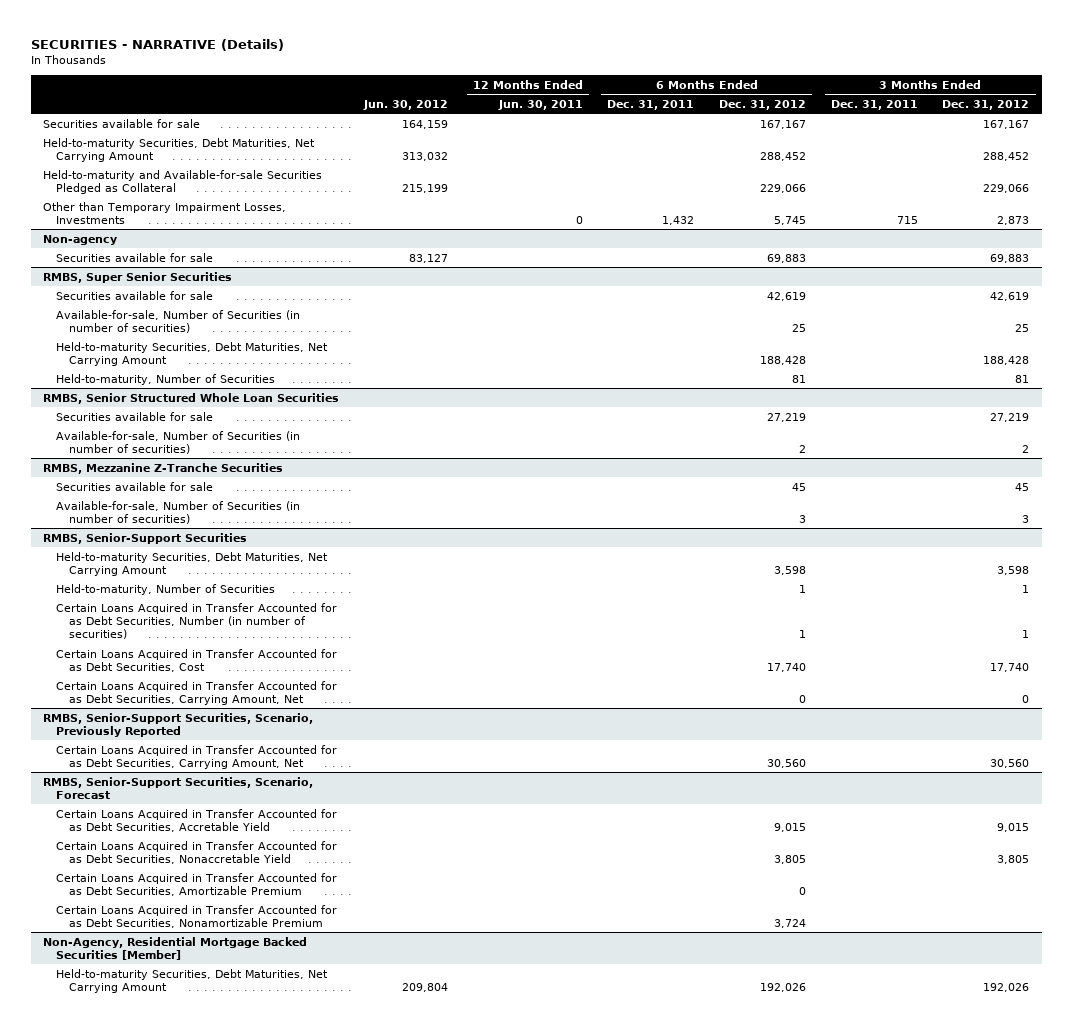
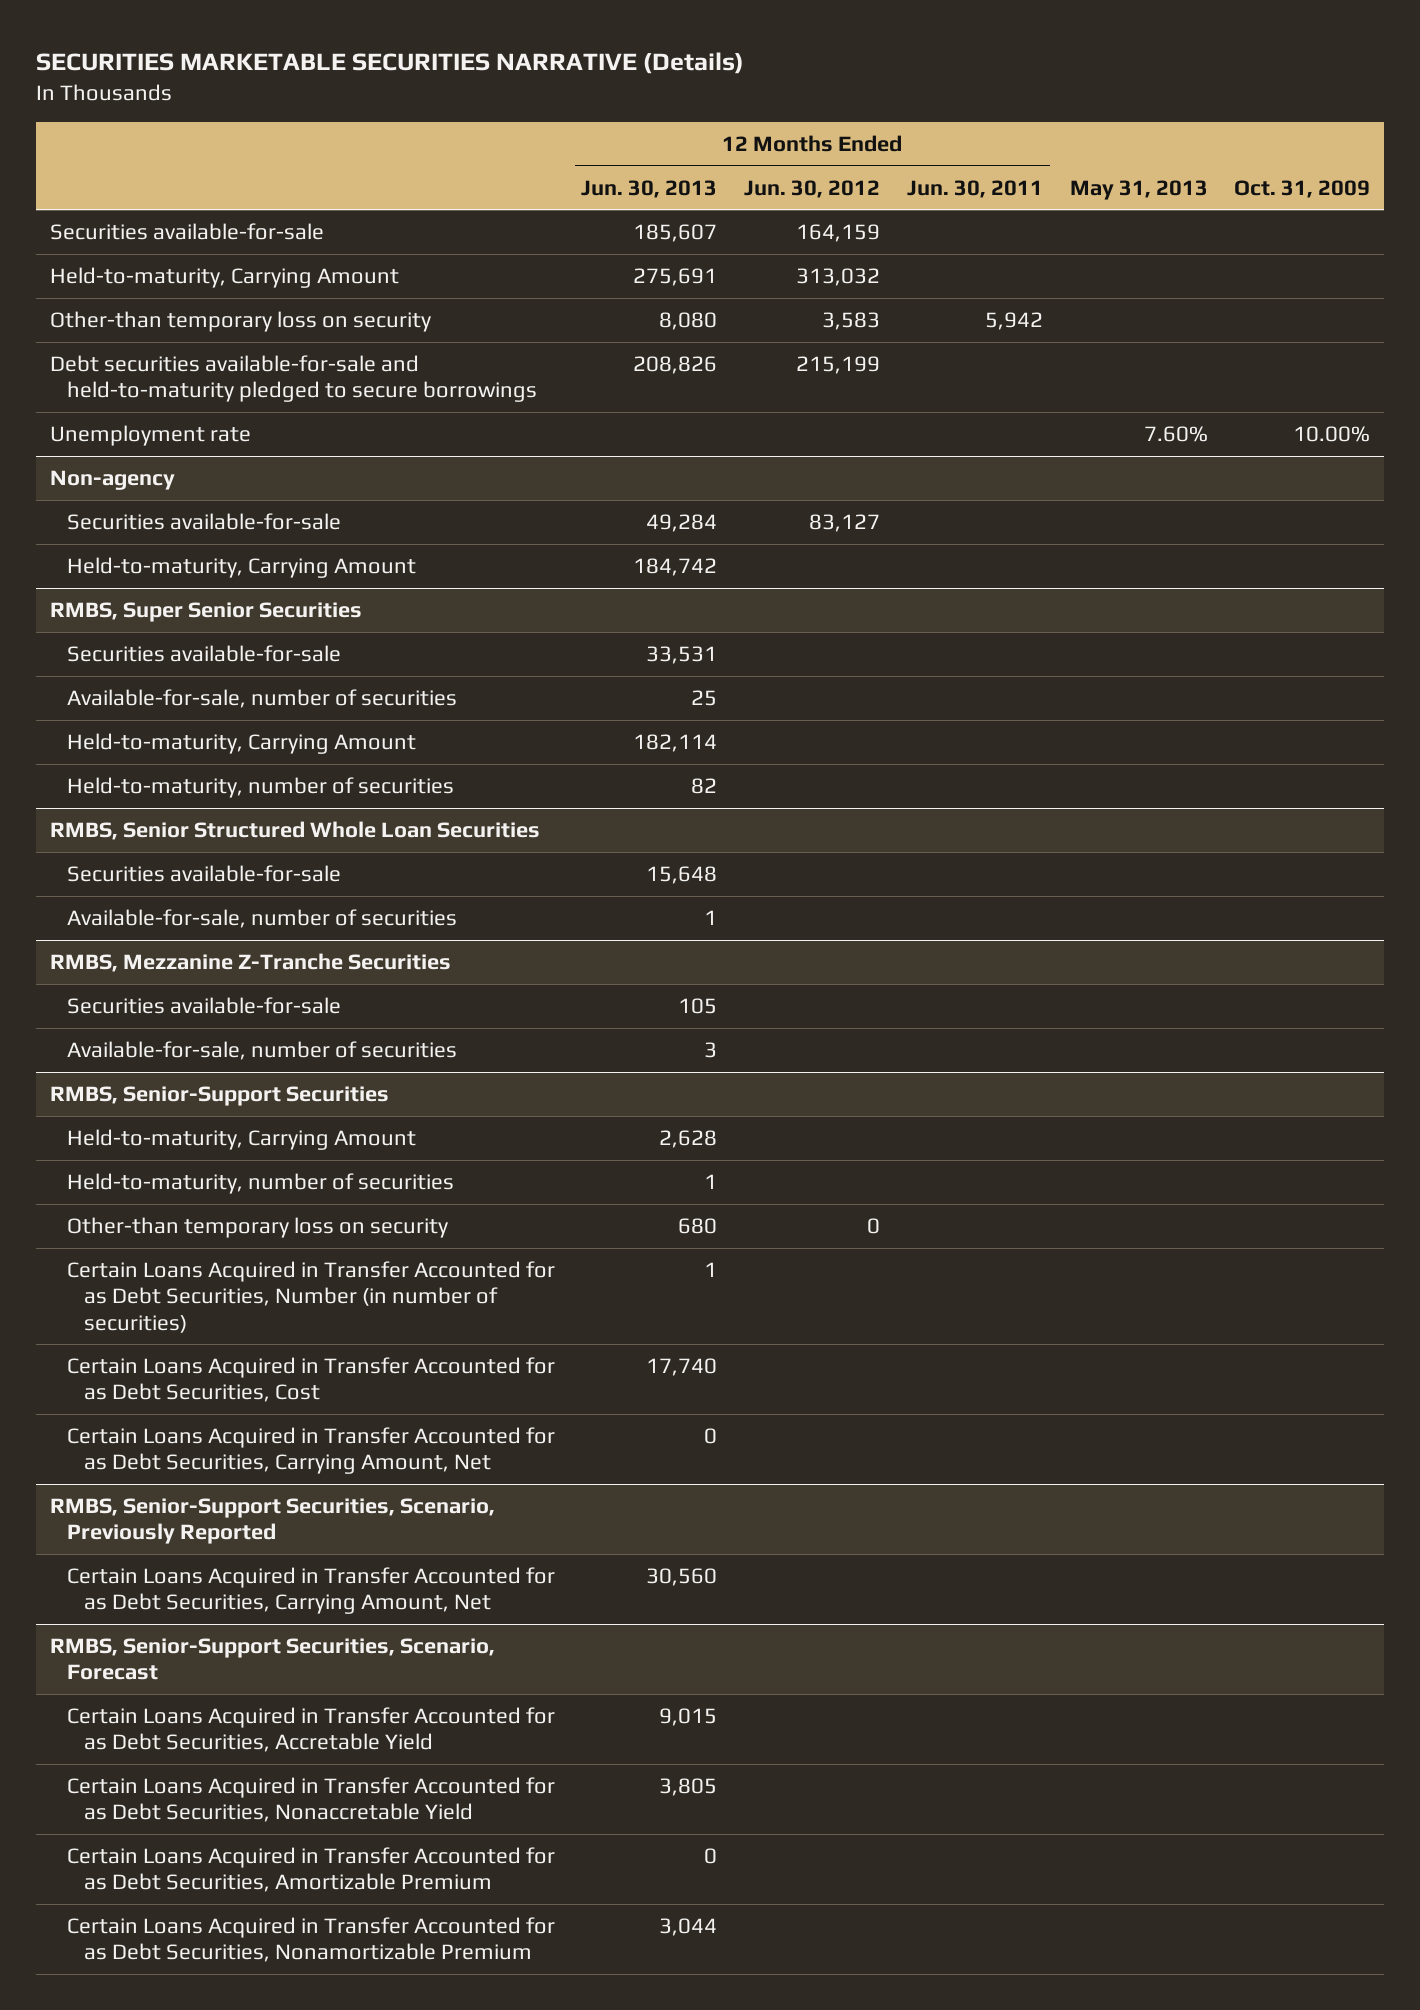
- SECURITIES - NARRATIVE (Details)
+ SECURITIES MARKETABLE SECURITIES NARRATIVE (Details)
- | Jun. 30, 2012 | 12 Months Ended Jun. 30, 2011 | 6 Months Ended Dec. 31, 2011 | 6 Months Ended Dec. 31, 2012 | 3 Months Ended Dec. 31, 2011 | 3 Months Ended Dec. 31, 2012
+ | 12 Months Ended Jun. 30, 2013 | 12 Months Ended Jun. 30, 2012 | 12 Months Ended Jun. 30, 2011 | May 31, 2013 | Oct. 31, 2009
- Securities available for sale | 164,159 | | | 167,167 | | 167,167
- Held-to-maturity Securities, Debt Maturities, Net Carrying Amount | 313,032 | | | 288,452 | | 288,452
- Held-to-maturity and Available-for-sale Securities Pledged as Collateral | 215,199 | | | 229,066 | | 229,066
- Other than Temporary Impairment Losses, Investments | | 0 | 1,432 | 5,745 | 715 | 2,873
+ Securities available-for-sale | 185,607 | 164,159 | | |
+ Held-to-maturity, Carrying Amount | 275,691 | 313,032 | | |
+ Other-than temporary loss on security | 8,080 | 3,583 | 5,942 | |
+ Debt securities available-for-sale and held-to-maturity pledged to secure borrowings | 208,826 | 215,199 | | |
+ Unemployment rate | | | | 7.60% | 10.00%
@ Non-agency
- Securities available for sale | 83,127 | | | 69,883 | | 69,883
+ Securities available-for-sale | 49,284 | 83,127 | | |
+ Held-to-maturity, Carrying Amount | 184,742 | | | |
@ RMBS, Super Senior Securities
- Securities available for sale | | | | 42,619 | | 42,619
- Available-for-sale, Number of Securities (in number of securities) | | | | 25 | | 25
- Held-to-maturity Securities, Debt Maturities, Net Carrying Amount | | | | 188,428 | | 188,428
- Held-to-maturity, Number of Securities | | | | 81 | | 81
+ Securities available-for-sale | 33,531 | | | |
+ Available-for-sale, number of securities | 25 | | | |
+ Held-to-maturity, Carrying Amount | 182,114 | | | |
+ Held-to-maturity, number of securities | 82 | | | |
@ RMBS, Senior Structured Whole Loan Securities
- Securities available for sale | | | | 27,219 | | 27,219
- Available-for-sale, Number of Securities (in number of securities) | | | | 2 | | 2
+ Securities available-for-sale | 15,648 | | | |
+ Available-for-sale, number of securities | 1 | | | |
@ RMBS, Mezzanine Z-Tranche Securities
- Securities available for sale | | | | 45 | | 45
- Available-for-sale, Number of Securities (in number of securities) | | | | 3 | | 3
+ Securities available-for-sale | 105 | | | |
+ Available-for-sale, number of securities | 3 | | | |
@ RMBS, Senior-Support Securities
- Held-to-maturity Securities, Debt Maturities, Net Carrying Amount | | | | 3,598 | | 3,598
- Held-to-maturity, Number of Securities | | | | 1 | | 1
+ Held-to-maturity, Carrying Amount | 2,628 | | | |
+ Held-to-maturity, number of securities | 1 | | | |
+ Other-than temporary loss on security | 680 | 0 | | |
- Non-Agency, Residential Mortgage Backed Securities [Member]
- Held-to-maturity Securities, Debt Maturities, Net Carrying Amount | 209,804 | | | 192,026 | | 192,026

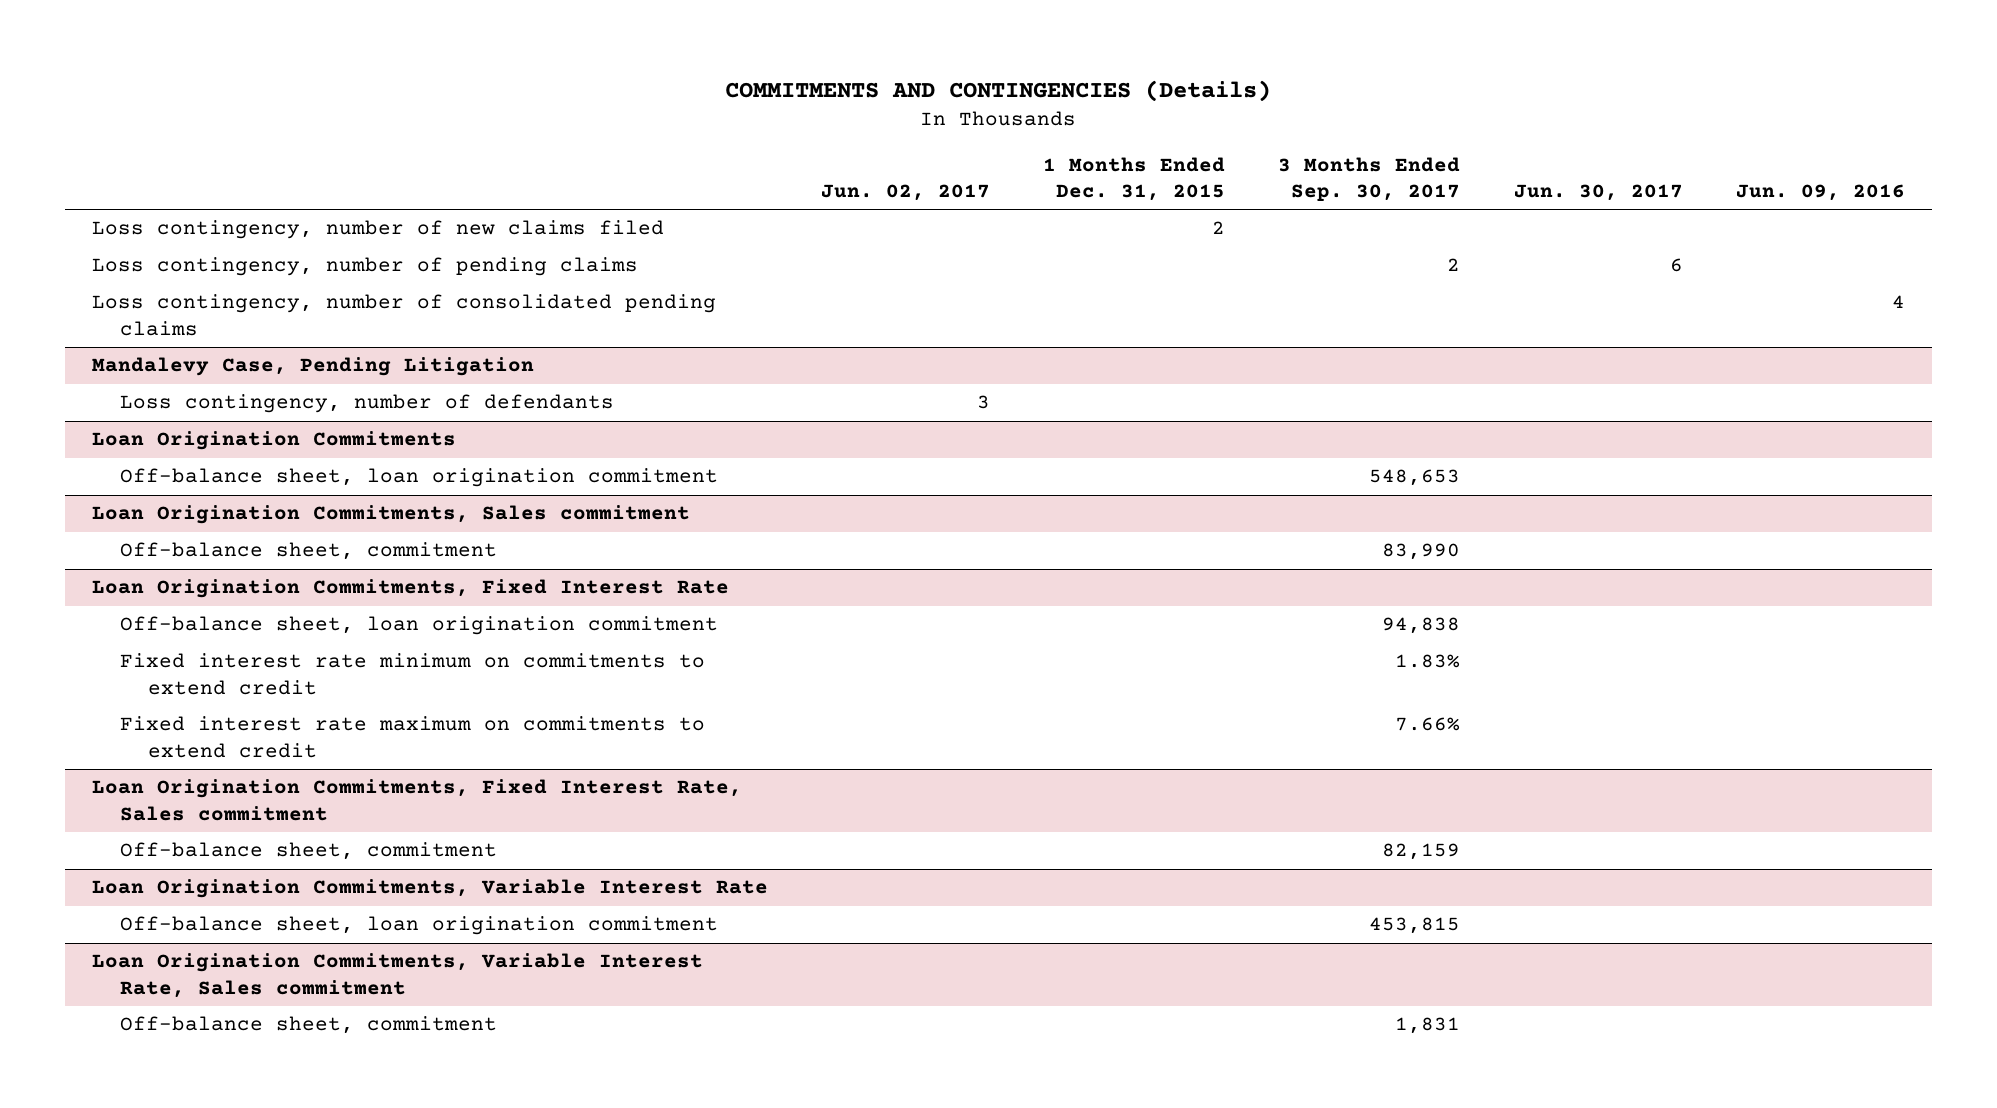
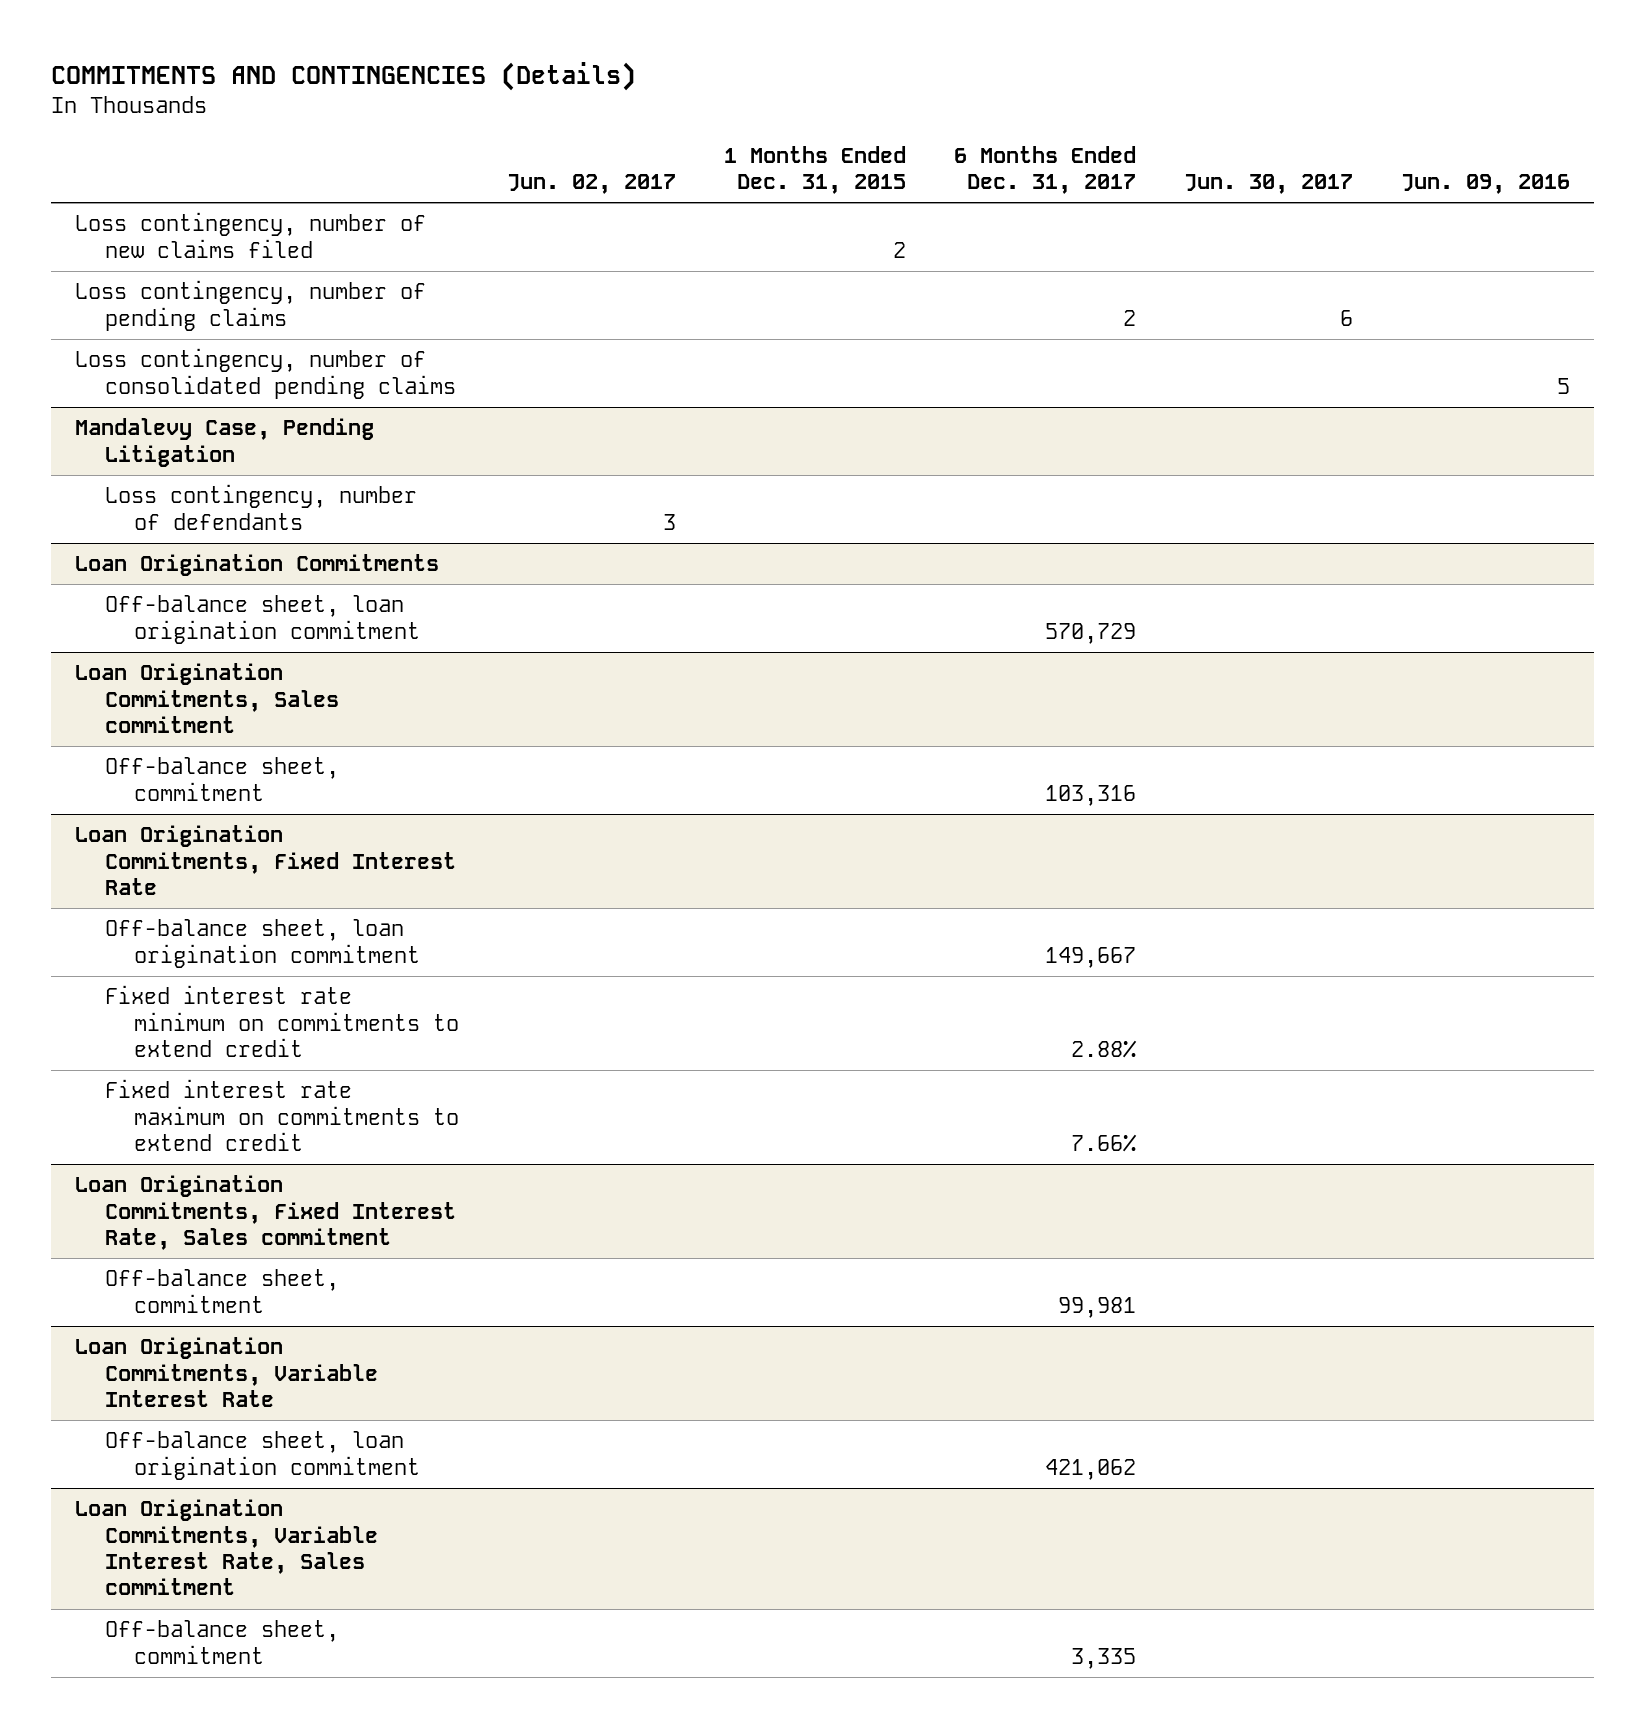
- | Jun. 02, 2017 | 1 Months Ended Dec. 31, 2015 | 3 Months Ended Sep. 30, 2017 | Jun. 30, 2017 | Jun. 09, 2016
+ | Jun. 02, 2017 | 1 Months Ended Dec. 31, 2015 | 6 Months Ended Dec. 31, 2017 | Jun. 30, 2017 | Jun. 09, 2016
- Loss contingency, number of consolidated pending claims | | | | | 4
+ Loss contingency, number of consolidated pending claims | | | | | 5

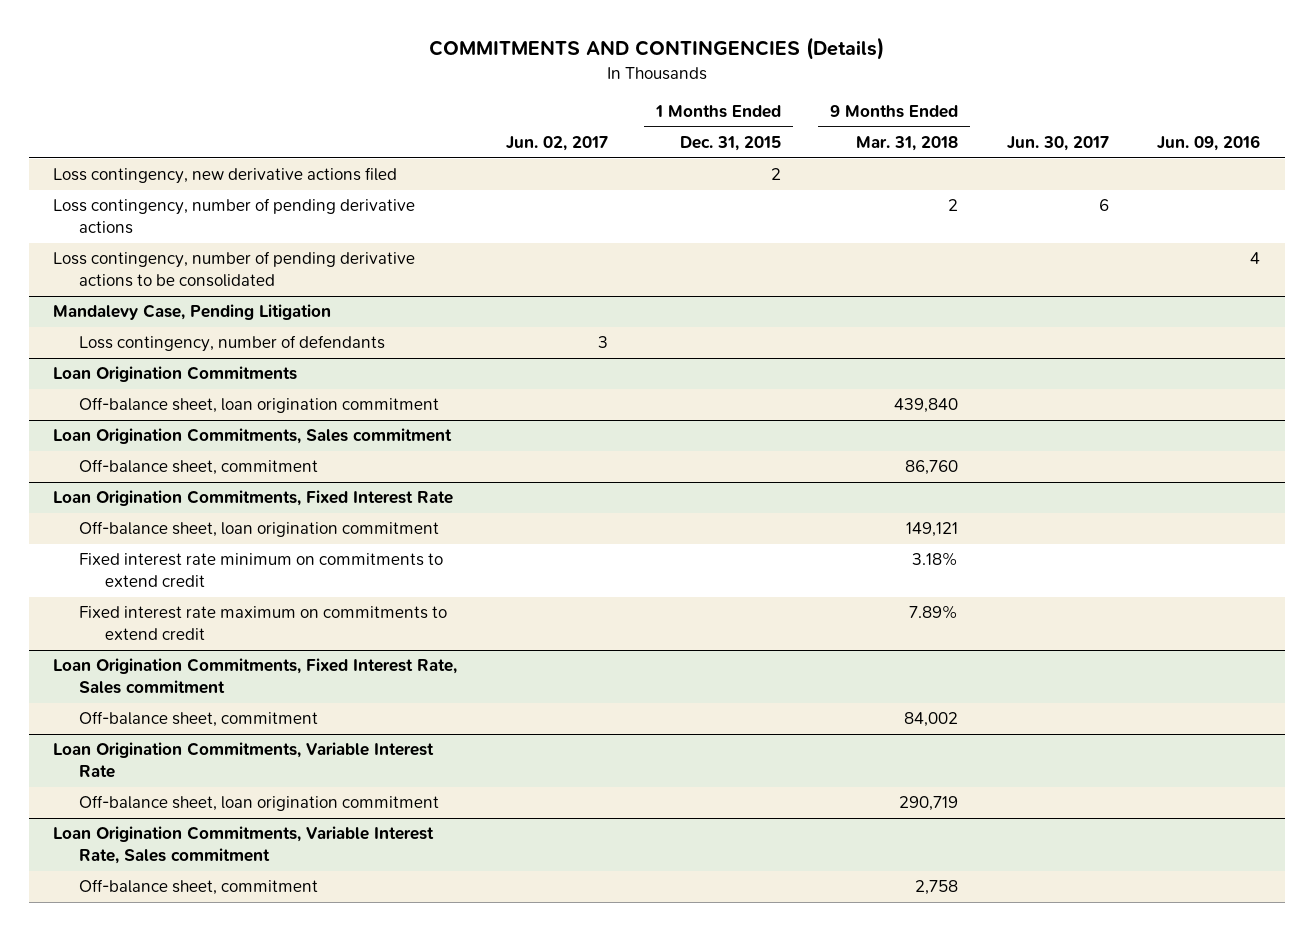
- | Jun. 02, 2017 | 1 Months Ended Dec. 31, 2015 | 6 Months Ended Dec. 31, 2017 | Jun. 30, 2017 | Jun. 09, 2016
+ | Jun. 02, 2017 | 1 Months Ended Dec. 31, 2015 | 9 Months Ended Mar. 31, 2018 | Jun. 30, 2017 | Jun. 09, 2016
- Loss contingency, number of new claims filed | | 2 | | |
- Loss contingency, number of pending claims | | | 2 | 6 |
- Loss contingency, number of consolidated pending claims | | | | | 5
+ Loss contingency, new derivative actions filed | | 2 | | |
+ Loss contingency, number of pending derivative actions | | | 2 | 6 |
+ Loss contingency, number of pending derivative actions to be consolidated | | | | | 4

